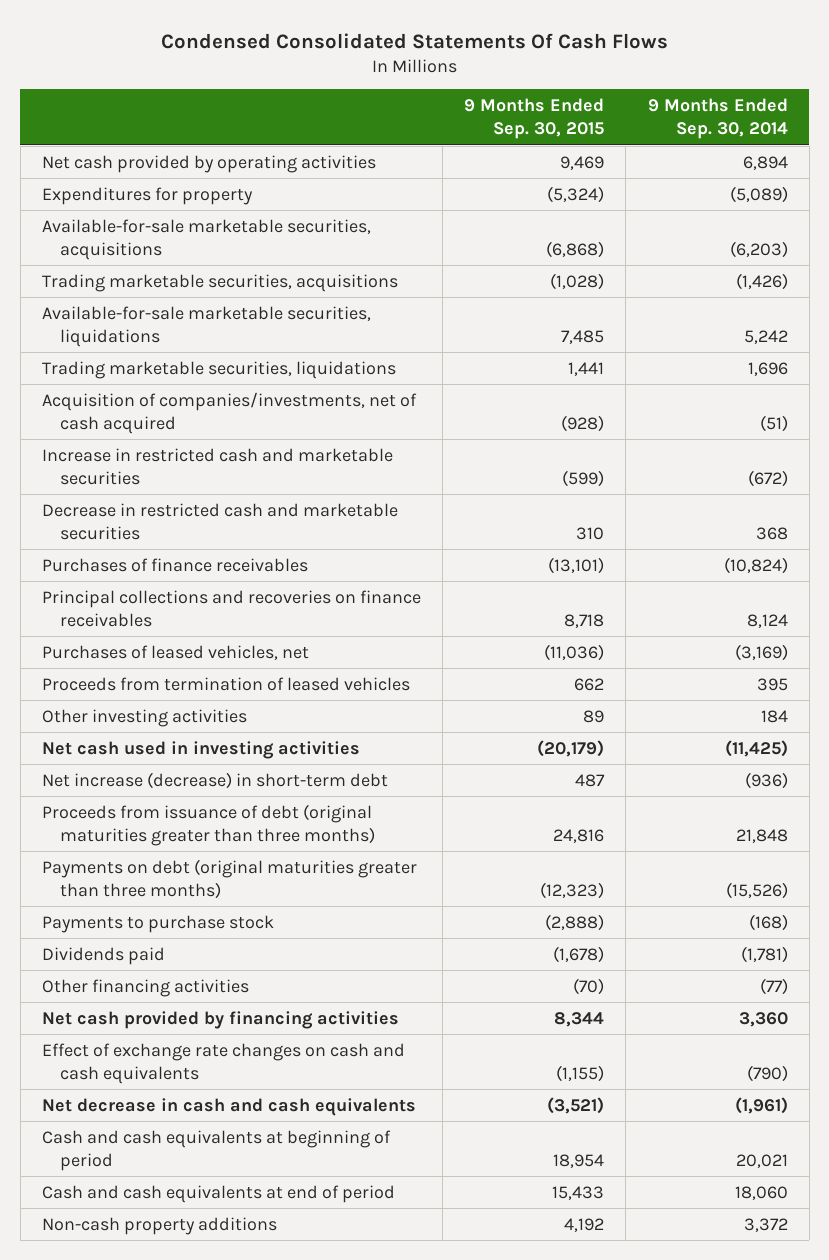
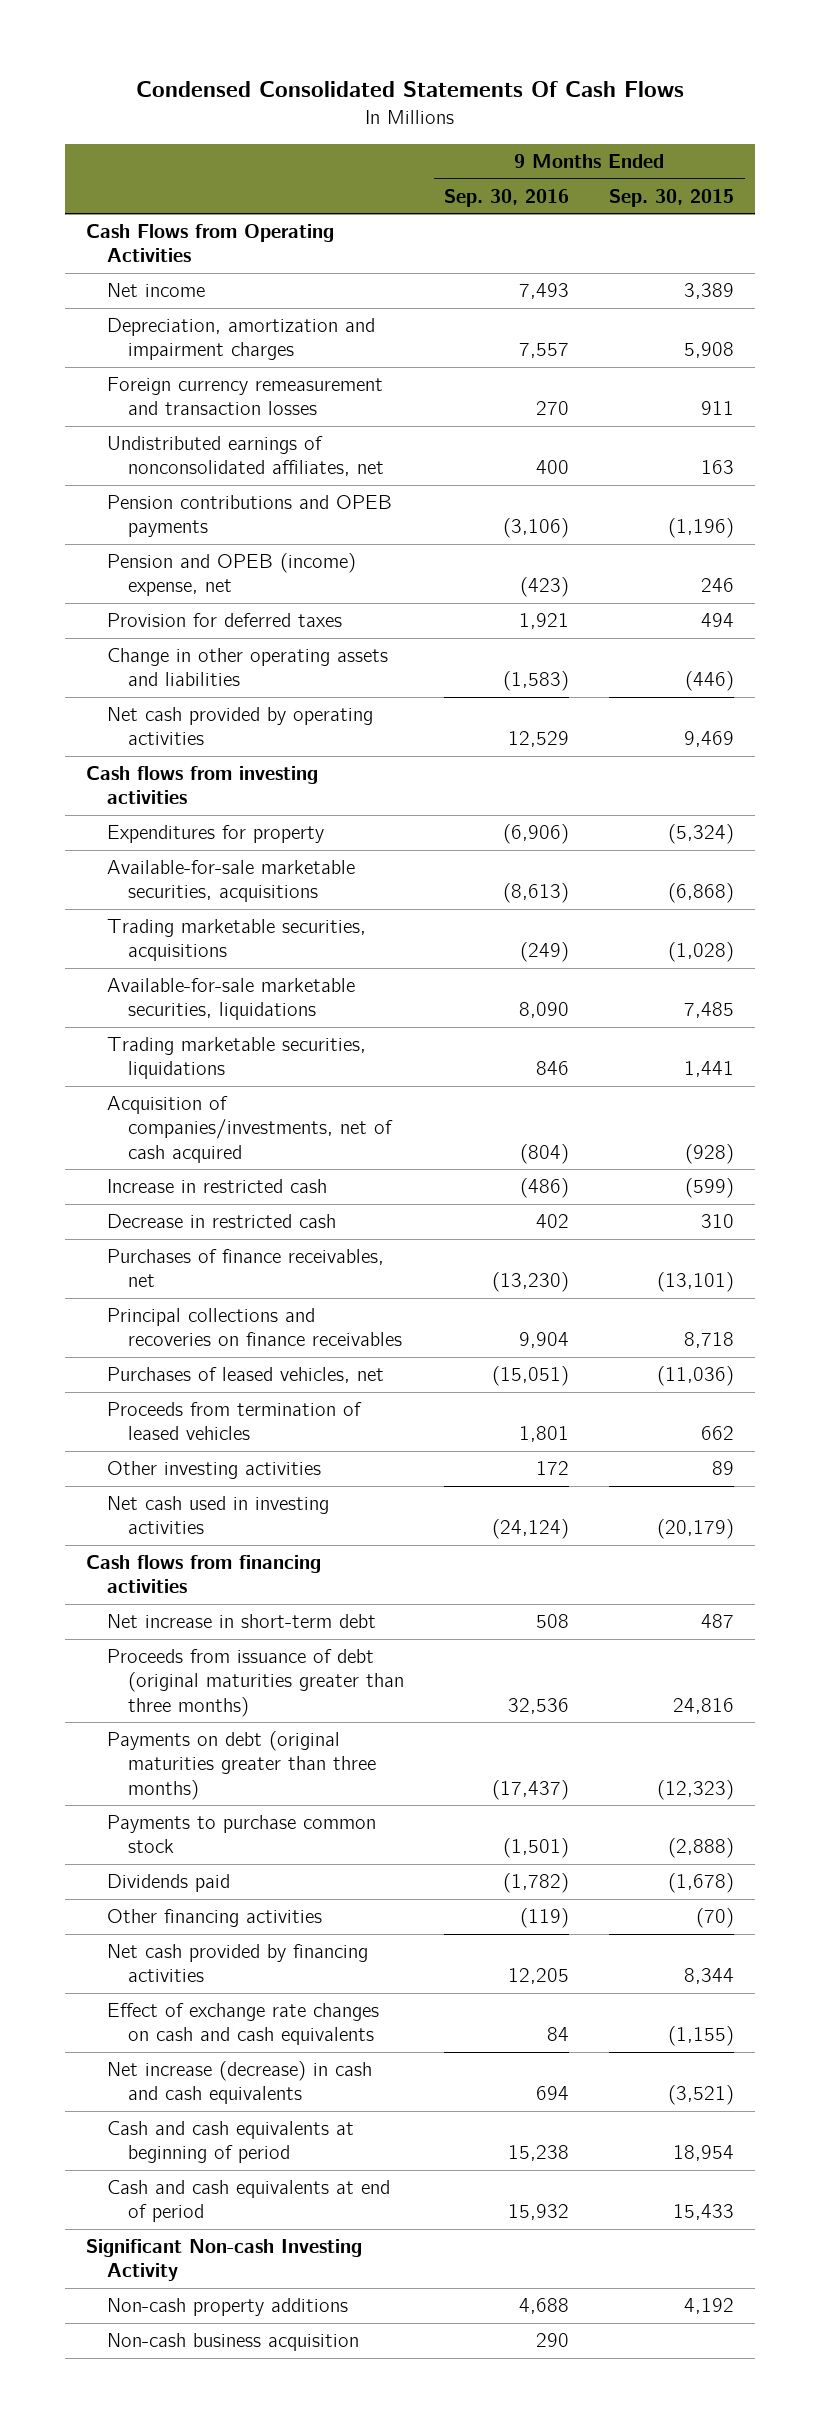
- | 9 Months Ended Sep. 30, 2015 | 9 Months Ended Sep. 30, 2014
+ | 9 Months Ended Sep. 30, 2016 | 9 Months Ended Sep. 30, 2015
+ Cash Flows from Operating Activities
+ Net income | 7,493 | 3,389
+ Depreciation, amortization and impairment charges | 7,557 | 5,908
+ Foreign currency remeasurement and transaction losses | 270 | 911
+ Undistributed earnings of nonconsolidated affiliates, net | 400 | 163
+ Pension contributions and OPEB payments | (3,106) | (1,196)
+ Pension and OPEB (income) expense, net | (423) | 246
+ Provision for deferred taxes | 1,921 | 494
+ Change in other operating assets and liabilities | (1,583) | (446)
+ Cash flows from investing activities
- Increase in restricted cash and marketable securities | (599) | (672)
- Decrease in restricted cash and marketable securities | 310 | 368
- Purchases of finance receivables | (13,101) | (10,824)
+ Increase in restricted cash | (486) | (599)
+ Decrease in restricted cash | 402 | 310
+ Purchases of finance receivables, net | (13,230) | (13,101)
- Net increase (decrease) in short-term debt | 487 | (936)
+ Cash flows from financing activities
+ Net increase in short-term debt | 508 | 487
- Payments to purchase stock | (2,888) | (168)
+ Payments to purchase common stock | (1,501) | (2,888)
- Net decrease in cash and cash equivalents | (3,521) | (1,961)
+ Net increase (decrease) in cash and cash equivalents | 694 | (3,521)
+ Significant Non-cash Investing Activity
+ Non-cash business acquisition | 290 |

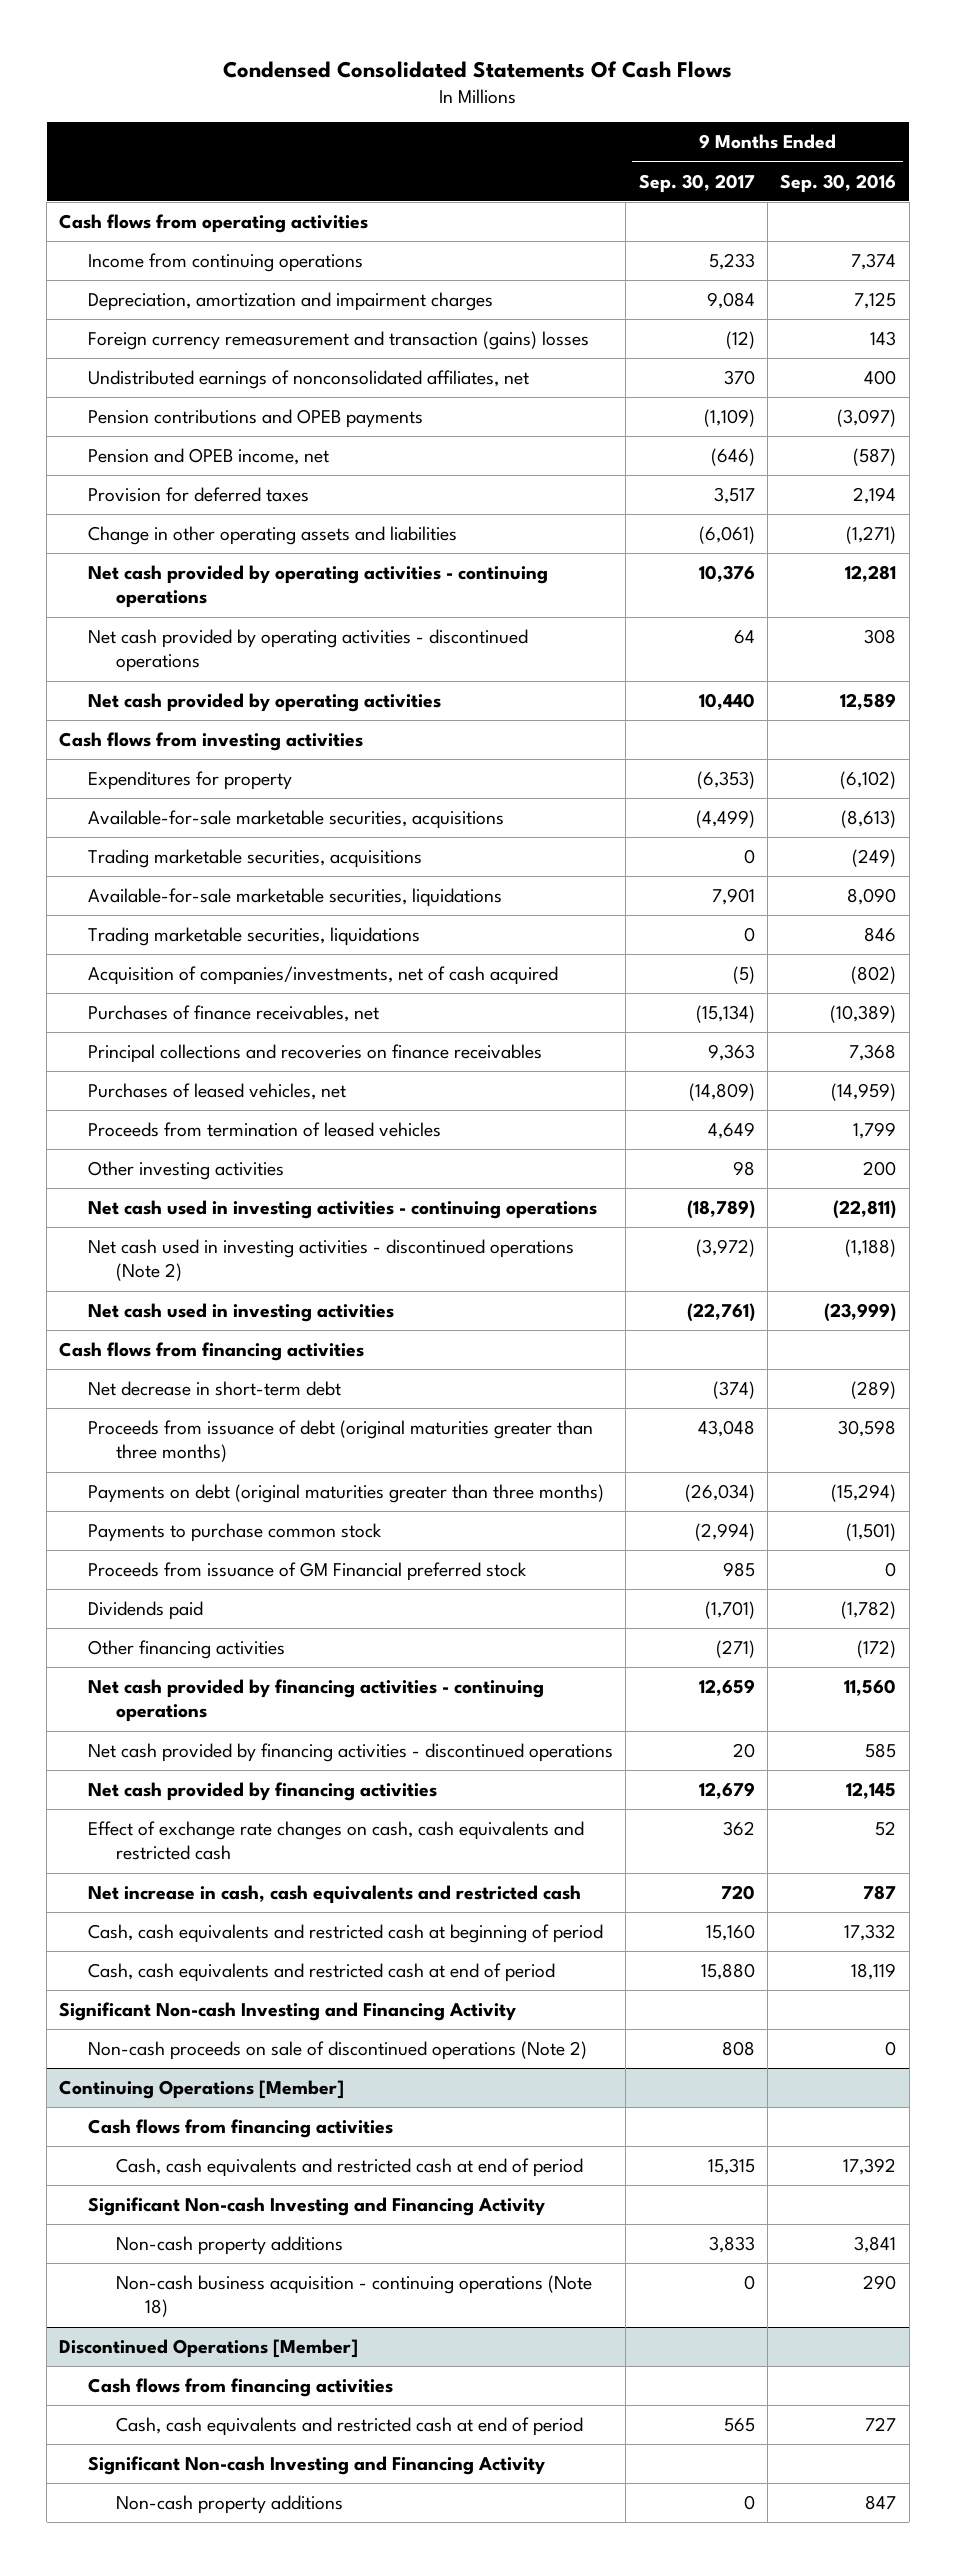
- | 9 Months Ended Sep. 30, 2016 | 9 Months Ended Sep. 30, 2015
+ | 9 Months Ended Sep. 30, 2017 | 9 Months Ended Sep. 30, 2016
- Cash Flows from Operating Activities
- Net income | 7,493 | 3,389
- Depreciation, amortization and impairment charges | 7,557 | 5,908
- Foreign currency remeasurement and transaction losses | 270 | 911
+ Cash flows from operating activities
+ Income from continuing operations | 5,233 | 7,374
+ Depreciation, amortization and impairment charges | 9,084 | 7,125
+ Foreign currency remeasurement and transaction (gains) losses | (12) | 143
- Pension contributions and OPEB payments | (3,106) | (1,196)
- Pension and OPEB (income) expense, net | (423) | 246
- Provision for deferred taxes | 1,921 | 494
- Change in other operating assets and liabilities | (1,583) | (446)
- Net cash provided by operating activities | 12,529 | 9,469
+ Pension contributions and OPEB payments | (1,109) | (3,097)
+ Pension and OPEB income, net | (646) | (587)
+ Provision for deferred taxes | 3,517 | 2,194
+ Change in other operating assets and liabilities | (6,061) | (1,271)
+ Net cash provided by operating activities - continuing operations | 10,376 | 12,281
+ Net cash provided by operating activities - discontinued operations | 64 | 308
+ Net cash provided by operating activities | 10,440 | 12,589
- Expenditures for property | (6,906) | (5,324)
+ Expenditures for property | (6,353) | (6,102)
- Acquisition of companies/investments, net of cash acquired | (804) | (928)
- Increase in restricted cash | (486) | (599)
- Decrease in restricted cash | 402 | 310
- Purchases of finance receivables, net | (13,230) | (13,101)
- Principal collections and recoveries on finance receivables | 9,904 | 8,718
- Purchases of leased vehicles, net | (15,051) | (11,036)
- Proceeds from termination of leased vehicles | 1,801 | 662
- Other investing activities | 172 | 89
- Net cash used in investing activities | (24,124) | (20,179)
+ Acquisition of companies/investments, net of cash acquired | (5) | (802)
+ Purchases of finance receivables, net | (15,134) | (10,389)
+ Principal collections and recoveries on finance receivables | 9,363 | 7,368
+ Purchases of leased vehicles, net | (14,809) | (14,959)
+ Proceeds from termination of leased vehicles | 4,649 | 1,799
+ Other investing activities | 98 | 200
+ Net cash used in investing activities - continuing operations | (18,789) | (22,811)
+ Net cash used in investing activities - discontinued operations (Note 2) | (3,972) | (1,188)
+ Net cash used in investing activities | (22,761) | (23,999)
- Net increase in short-term debt | 508 | 487
- Proceeds from issuance of debt (original maturities greater than three months) | 32,536 | 24,816
- Payments on debt (original maturities greater than three months) | (17,437) | (12,323)
+ Net decrease in short-term debt | (374) | (289)
+ Proceeds from issuance of debt (original maturities greater than three months) | 43,048 | 30,598
+ Payments on debt (original maturities greater than three months) | (26,034) | (15,294)
+ Proceeds from issuance of GM Financial preferred stock | 985 | 0
- Other financing activities | (119) | (70)
- Net cash provided by financing activities | 12,205 | 8,344
- Effect of exchange rate changes on cash and cash equivalents | 84 | (1,155)
- Net increase (decrease) in cash and cash equivalents | 694 | (3,521)
- Cash and cash equivalents at beginning of period | 15,238 | 18,954
- Cash and cash equivalents at end of period | 15,932 | 15,433
- Significant Non-cash Investing Activity
- Non-cash property additions | 4,688 | 4,192
- Non-cash business acquisition | 290 |
+ Other financing activities | (271) | (172)
+ Net cash provided by financing activities - continuing operations | 12,659 | 11,560
+ Net cash provided by financing activities - discontinued operations | 20 | 585
+ Net cash provided by financing activities | 12,679 | 12,145
+ Effect of exchange rate changes on cash, cash equivalents and restricted cash | 362 | 52
+ Net increase in cash, cash equivalents and restricted cash | 720 | 787
+ Cash, cash equivalents and restricted cash at beginning of period | 15,160 | 17,332
+ Cash, cash equivalents and restricted cash at end of period | 15,880 | 18,119
+ Significant Non-cash Investing and Financing Activity
+ Non-cash proceeds on sale of discontinued operations (Note 2) | 808 | 0
+ Continuing Operations [Member]
+ Cash flows from financing activities
+ Cash, cash equivalents and restricted cash at end of period | 15,315 | 17,392
+ Significant Non-cash Investing and Financing Activity
+ Non-cash property additions | 3,833 | 3,841
+ Non-cash business acquisition - continuing operations (Note 18) | 0 | 290
+ Discontinued Operations [Member]
+ Cash flows from financing activities
+ Cash, cash equivalents and restricted cash at end of period | 565 | 727
+ Significant Non-cash Investing and Financing Activity
+ Non-cash property additions | 0 | 847

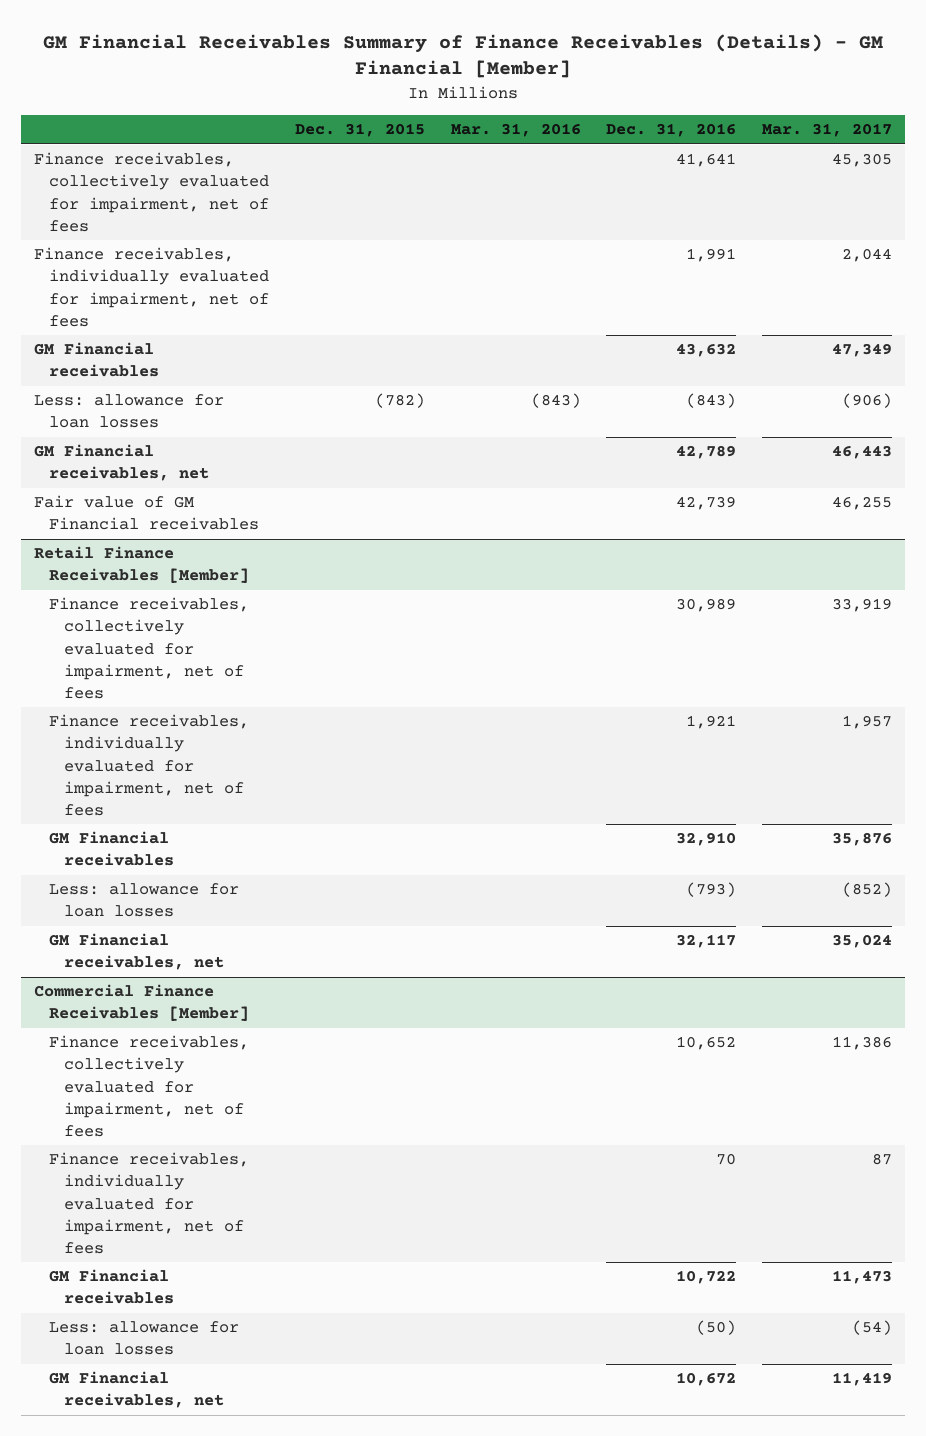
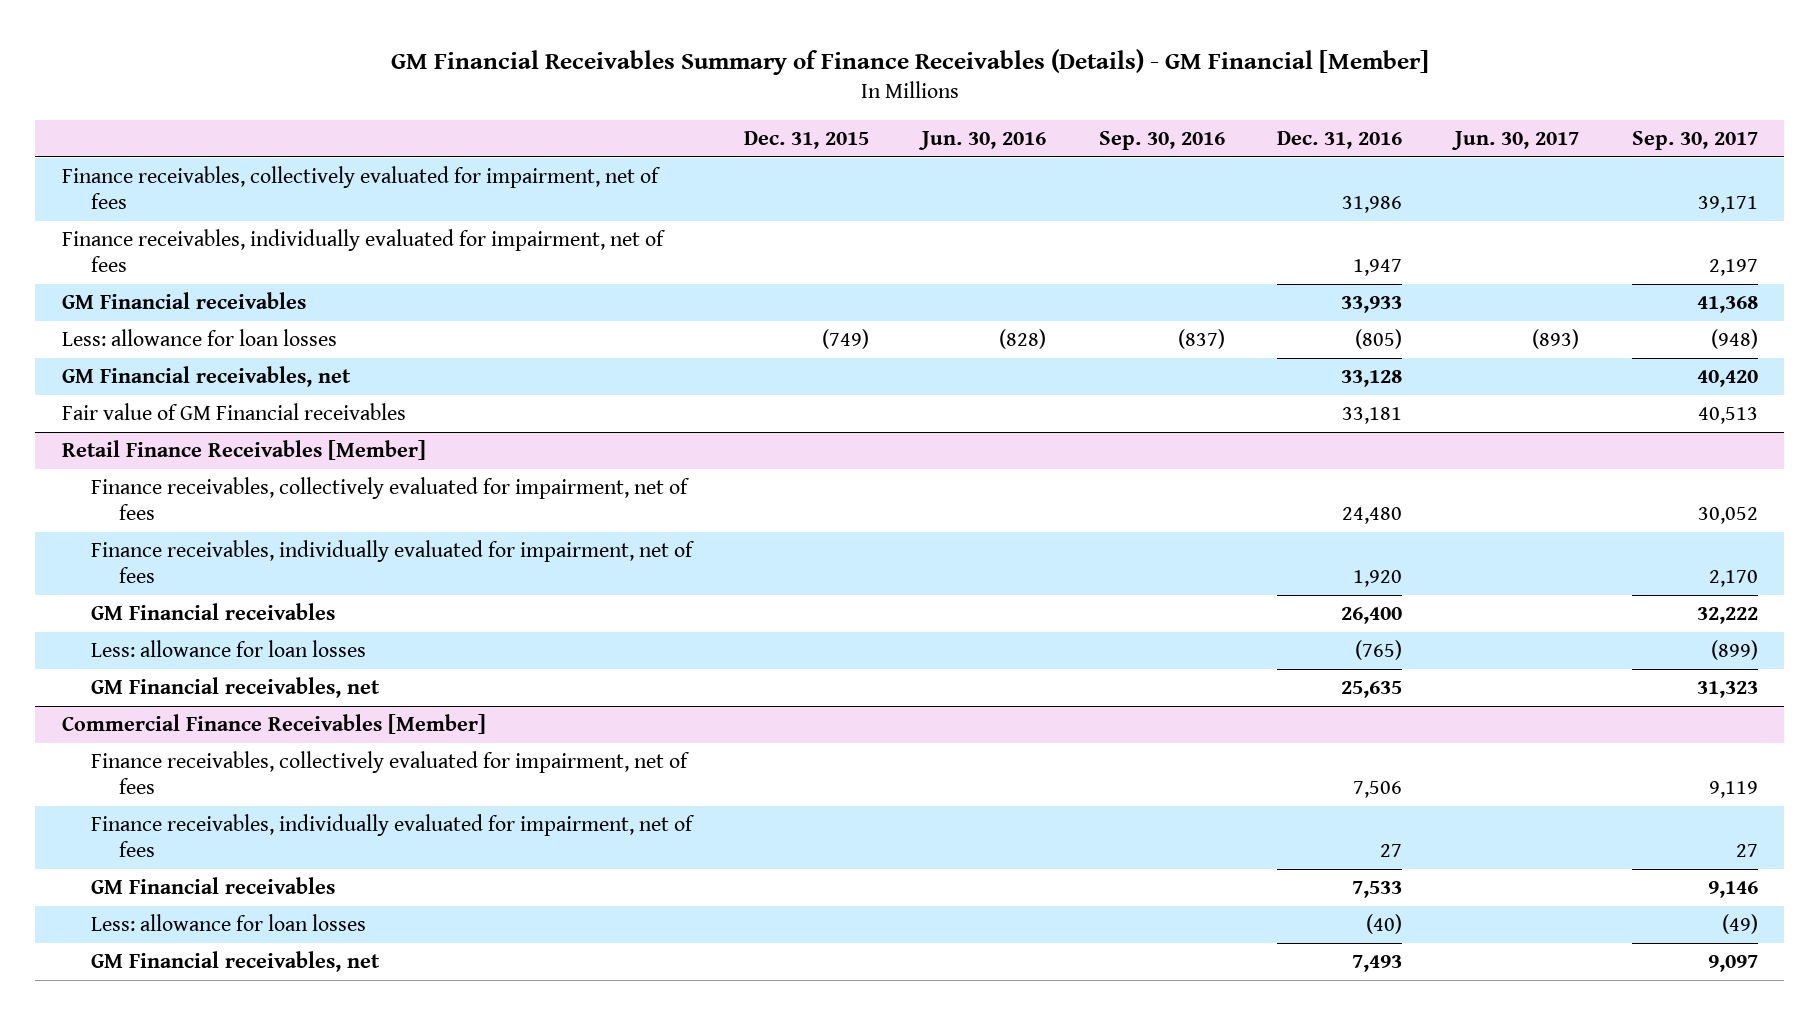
- | Dec. 31, 2015 | Mar. 31, 2016 | Dec. 31, 2016 | Mar. 31, 2017
+ | Dec. 31, 2015 | Jun. 30, 2016 | Sep. 30, 2016 | Dec. 31, 2016 | Jun. 30, 2017 | Sep. 30, 2017
- Finance receivables, collectively evaluated for impairment, net of fees | | | 41,641 | 45,305
- Finance receivables, individually evaluated for impairment, net of fees | | | 1,991 | 2,044
- GM Financial receivables | | | 43,632 | 47,349
- Less: allowance for loan losses | (782) | (843) | (843) | (906)
- GM Financial receivables, net | | | 42,789 | 46,443
- Fair value of GM Financial receivables | | | 42,739 | 46,255
+ Finance receivables, collectively evaluated for impairment, net of fees | | | | 31,986 | | 39,171
+ Finance receivables, individually evaluated for impairment, net of fees | | | | 1,947 | | 2,197
+ GM Financial receivables | | | | 33,933 | | 41,368
+ Less: allowance for loan losses | (749) | (828) | (837) | (805) | (893) | (948)
+ GM Financial receivables, net | | | | 33,128 | | 40,420
+ Fair value of GM Financial receivables | | | | 33,181 | | 40,513
@ Retail Finance Receivables [Member]
- Finance receivables, collectively evaluated for impairment, net of fees | | | 30,989 | 33,919
- Finance receivables, individually evaluated for impairment, net of fees | | | 1,921 | 1,957
- GM Financial receivables | | | 32,910 | 35,876
- Less: allowance for loan losses | | | (793) | (852)
- GM Financial receivables, net | | | 32,117 | 35,024
+ Finance receivables, collectively evaluated for impairment, net of fees | | | | 24,480 | | 30,052
+ Finance receivables, individually evaluated for impairment, net of fees | | | | 1,920 | | 2,170
+ GM Financial receivables | | | | 26,400 | | 32,222
+ Less: allowance for loan losses | | | | (765) | | (899)
+ GM Financial receivables, net | | | | 25,635 | | 31,323
@ Commercial Finance Receivables [Member]
- Finance receivables, collectively evaluated for impairment, net of fees | | | 10,652 | 11,386
- Finance receivables, individually evaluated for impairment, net of fees | | | 70 | 87
- GM Financial receivables | | | 10,722 | 11,473
- Less: allowance for loan losses | | | (50) | (54)
- GM Financial receivables, net | | | 10,672 | 11,419
+ Finance receivables, collectively evaluated for impairment, net of fees | | | | 7,506 | | 9,119
+ Finance receivables, individually evaluated for impairment, net of fees | | | | 27 | | 27
+ GM Financial receivables | | | | 7,533 | | 9,146
+ Less: allowance for loan losses | | | | (40) | | (49)
+ GM Financial receivables, net | | | | 7,493 | | 9,097

